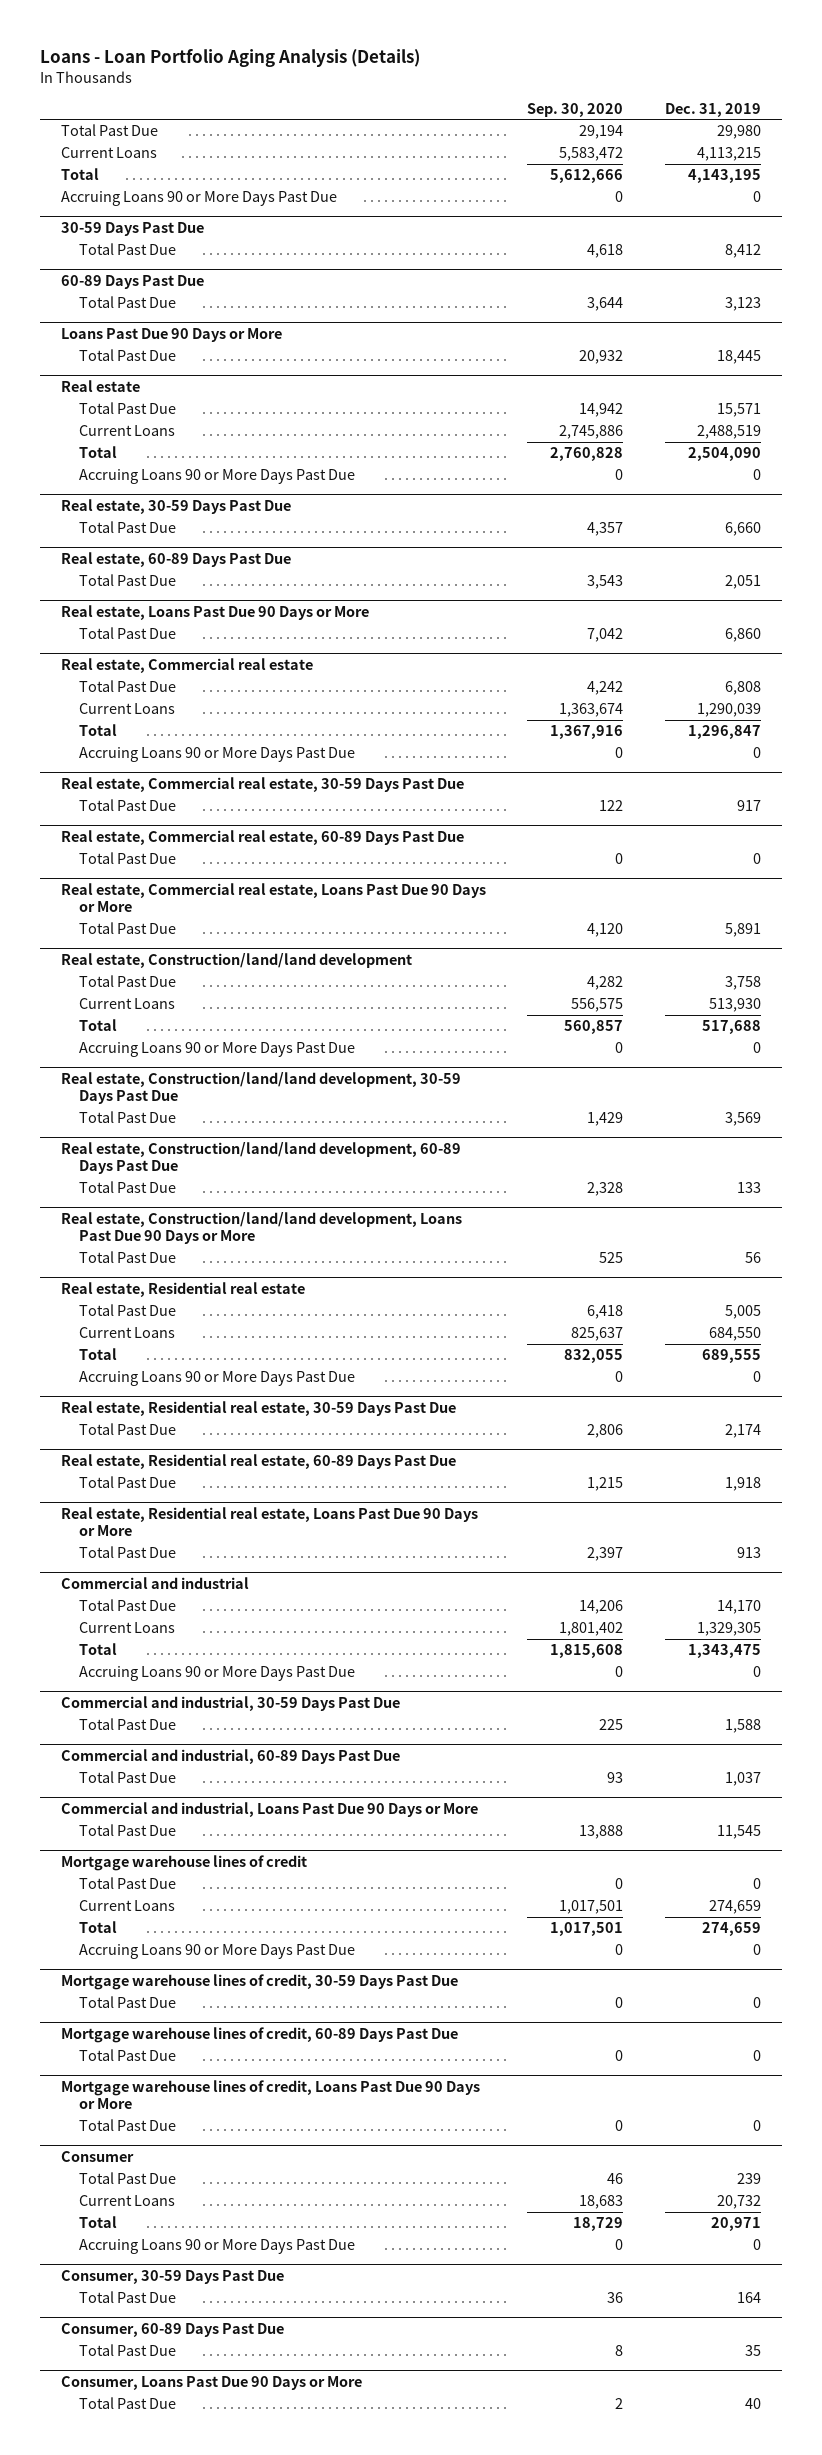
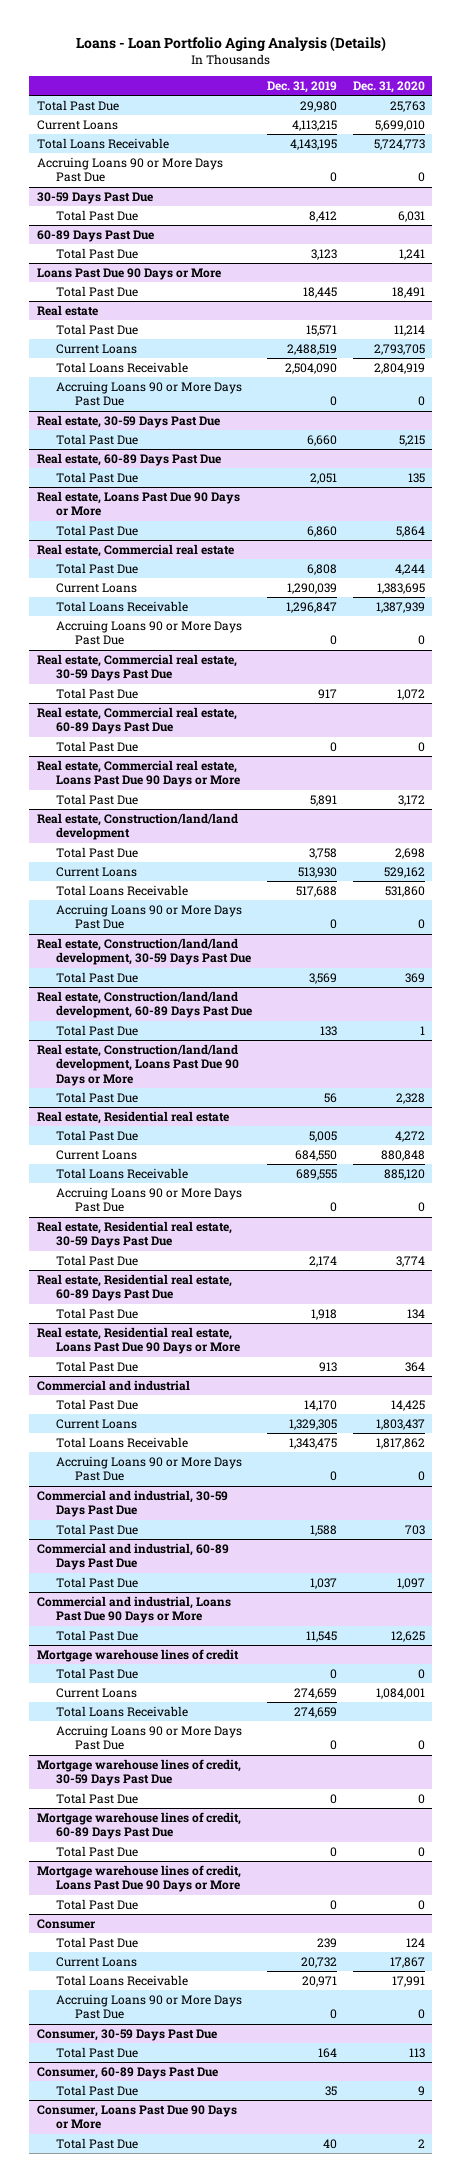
- | Sep. 30, 2020 | Dec. 31, 2019
+ | Dec. 31, 2019 | Dec. 31, 2020
- Total | 5,612,666 | 4,143,195
+ Total Loans Receivable | 4,143,195 | 5,724,773
@ Real estate
- Total | 2,760,828 | 2,504,090
+ Total Loans Receivable | 2,504,090 | 2,804,919
@ Real estate, Commercial real estate
- Total | 1,367,916 | 1,296,847
+ Total Loans Receivable | 1,296,847 | 1,387,939
@ Real estate, Construction/land/land development
- Total | 560,857 | 517,688
+ Total Loans Receivable | 517,688 | 531,860
@ Real estate, Residential real estate
- Total | 832,055 | 689,555
+ Total Loans Receivable | 689,555 | 885,120
@ Commercial and industrial
- Total | 1,815,608 | 1,343,475
+ Total Loans Receivable | 1,343,475 | 1,817,862
@ Mortgage warehouse lines of credit
- Total | 1,017,501 | 274,659
+ Total Loans Receivable | 274,659 |
@ Consumer
- Total | 18,729 | 20,971
+ Total Loans Receivable | 20,971 | 17,991

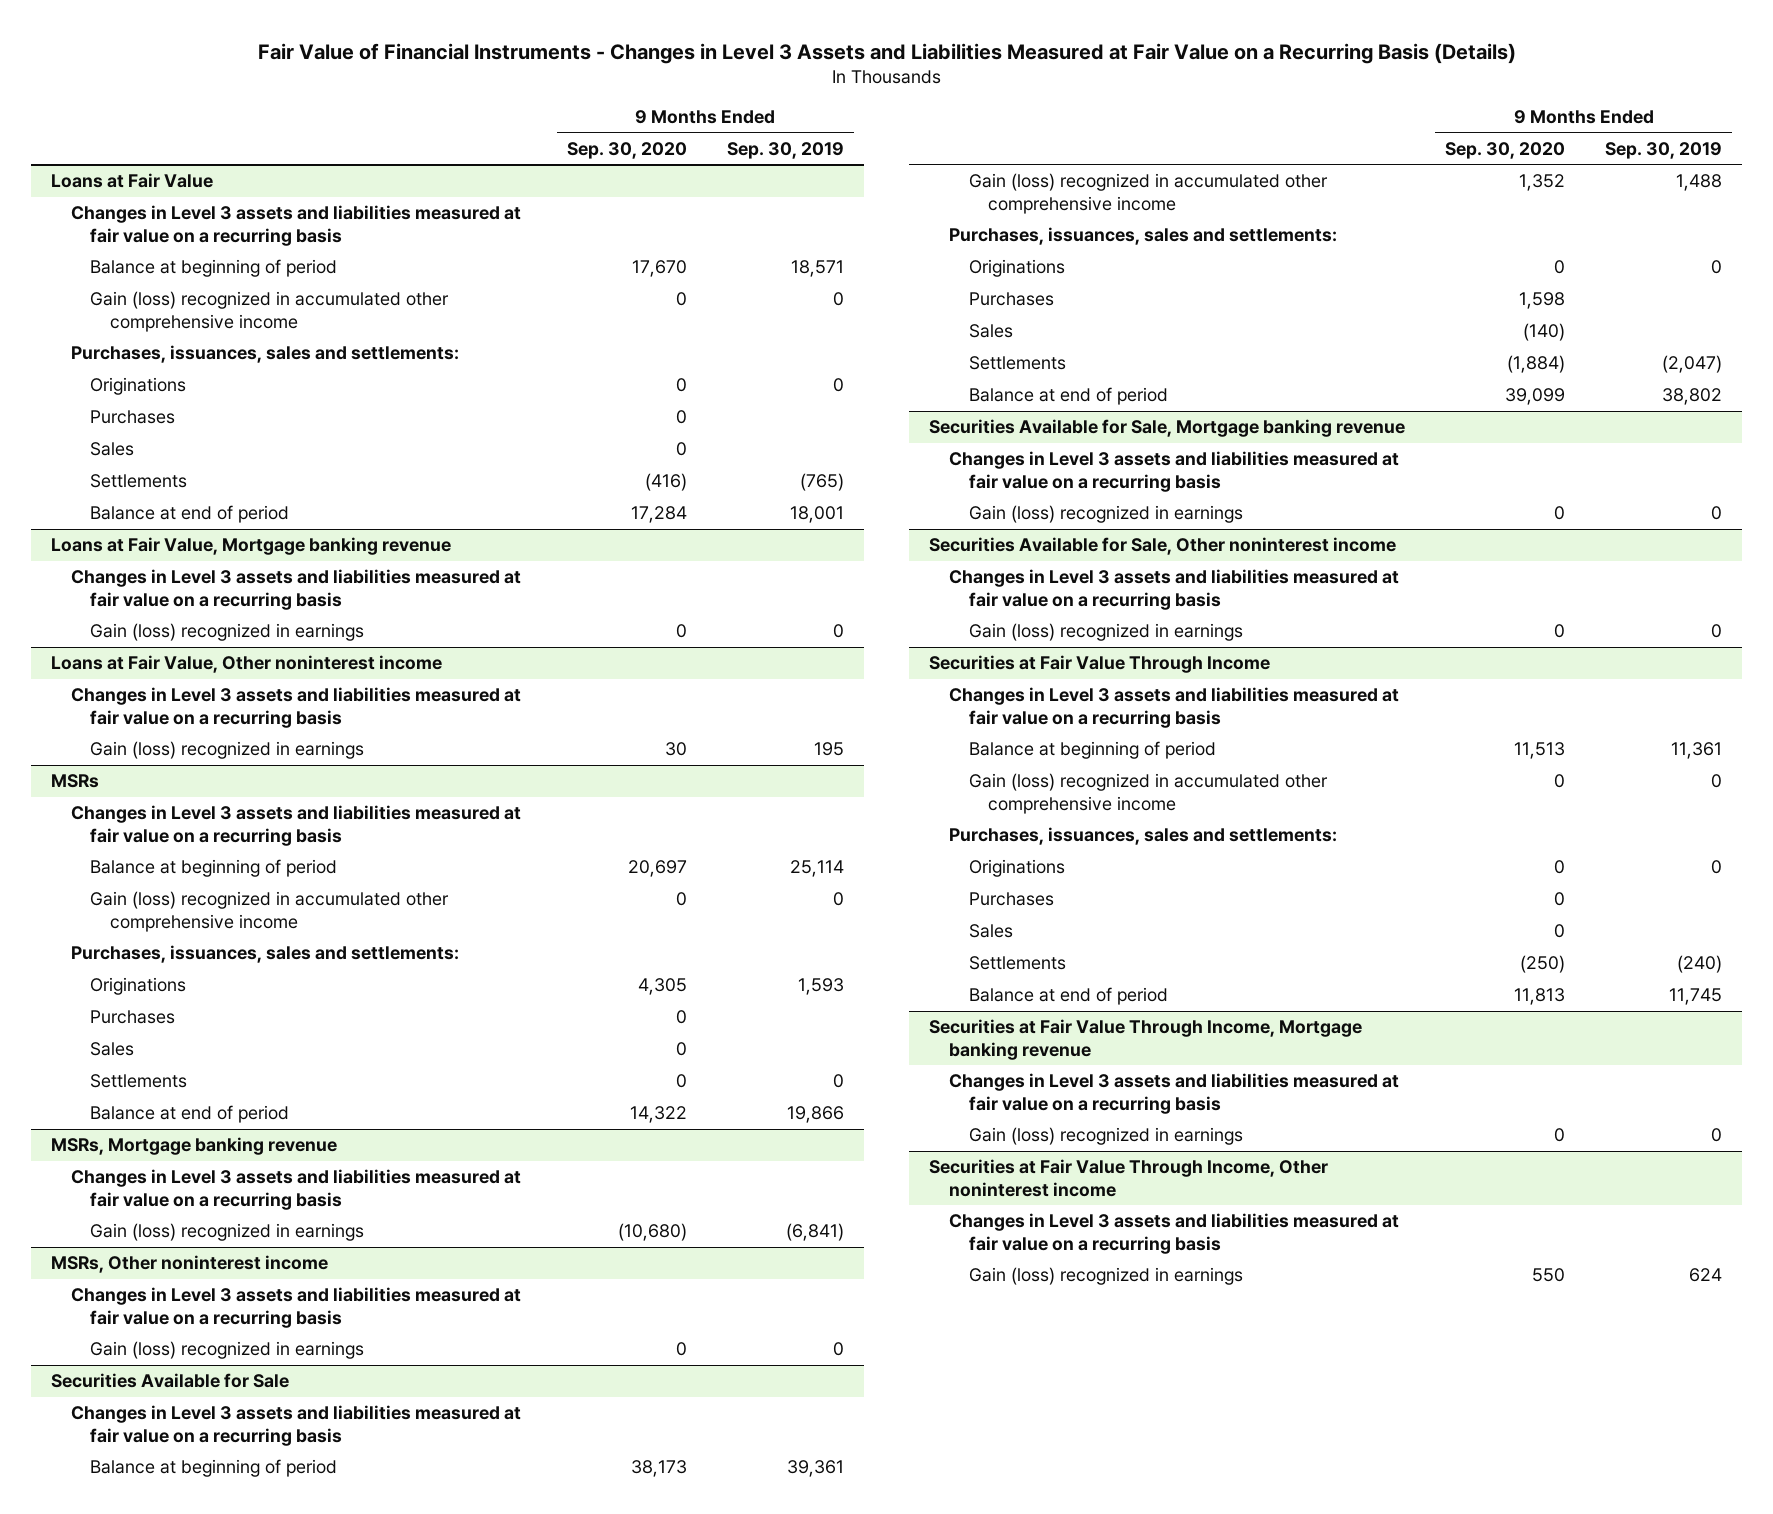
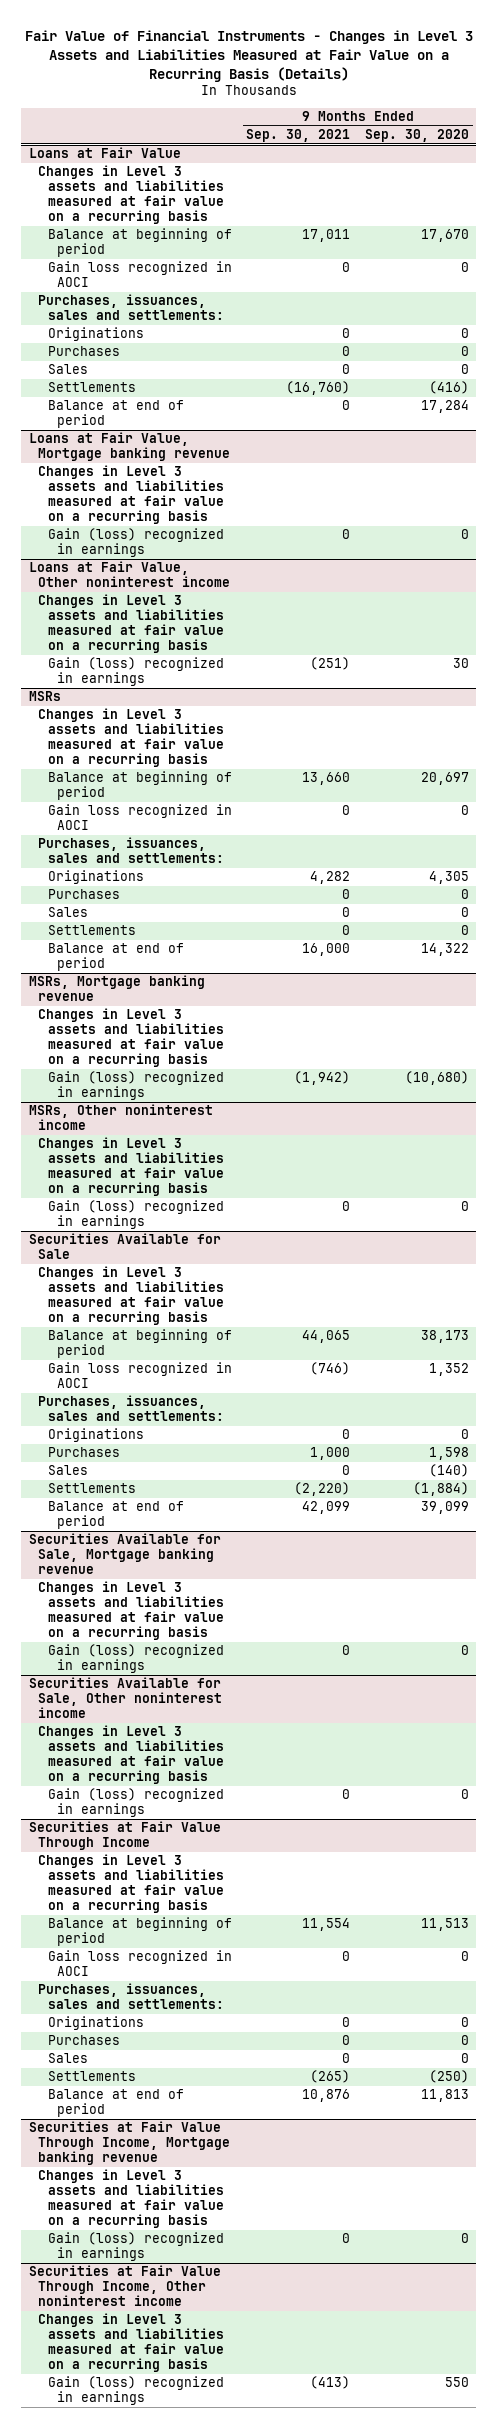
- | 9 Months Ended Sep. 30, 2020 | 9 Months Ended Sep. 30, 2019
+ | 9 Months Ended Sep. 30, 2021 | 9 Months Ended Sep. 30, 2020
@ Loans at Fair Value
- Gain (loss) recognized in accumulated other comprehensive income | 0 | 0
+ Gain loss recognized in AOCI | 0 | 0
@ MSRs
- Gain (loss) recognized in accumulated other comprehensive income | 0 | 0
+ Gain loss recognized in AOCI | 0 | 0
@ Securities Available for Sale
- Gain (loss) recognized in accumulated other comprehensive income | 1,352 | 1,488
+ Gain loss recognized in AOCI | (746) | 1,352
@ Securities at Fair Value Through Income
- Gain (loss) recognized in accumulated other comprehensive income | 0 | 0
+ Gain loss recognized in AOCI | 0 | 0

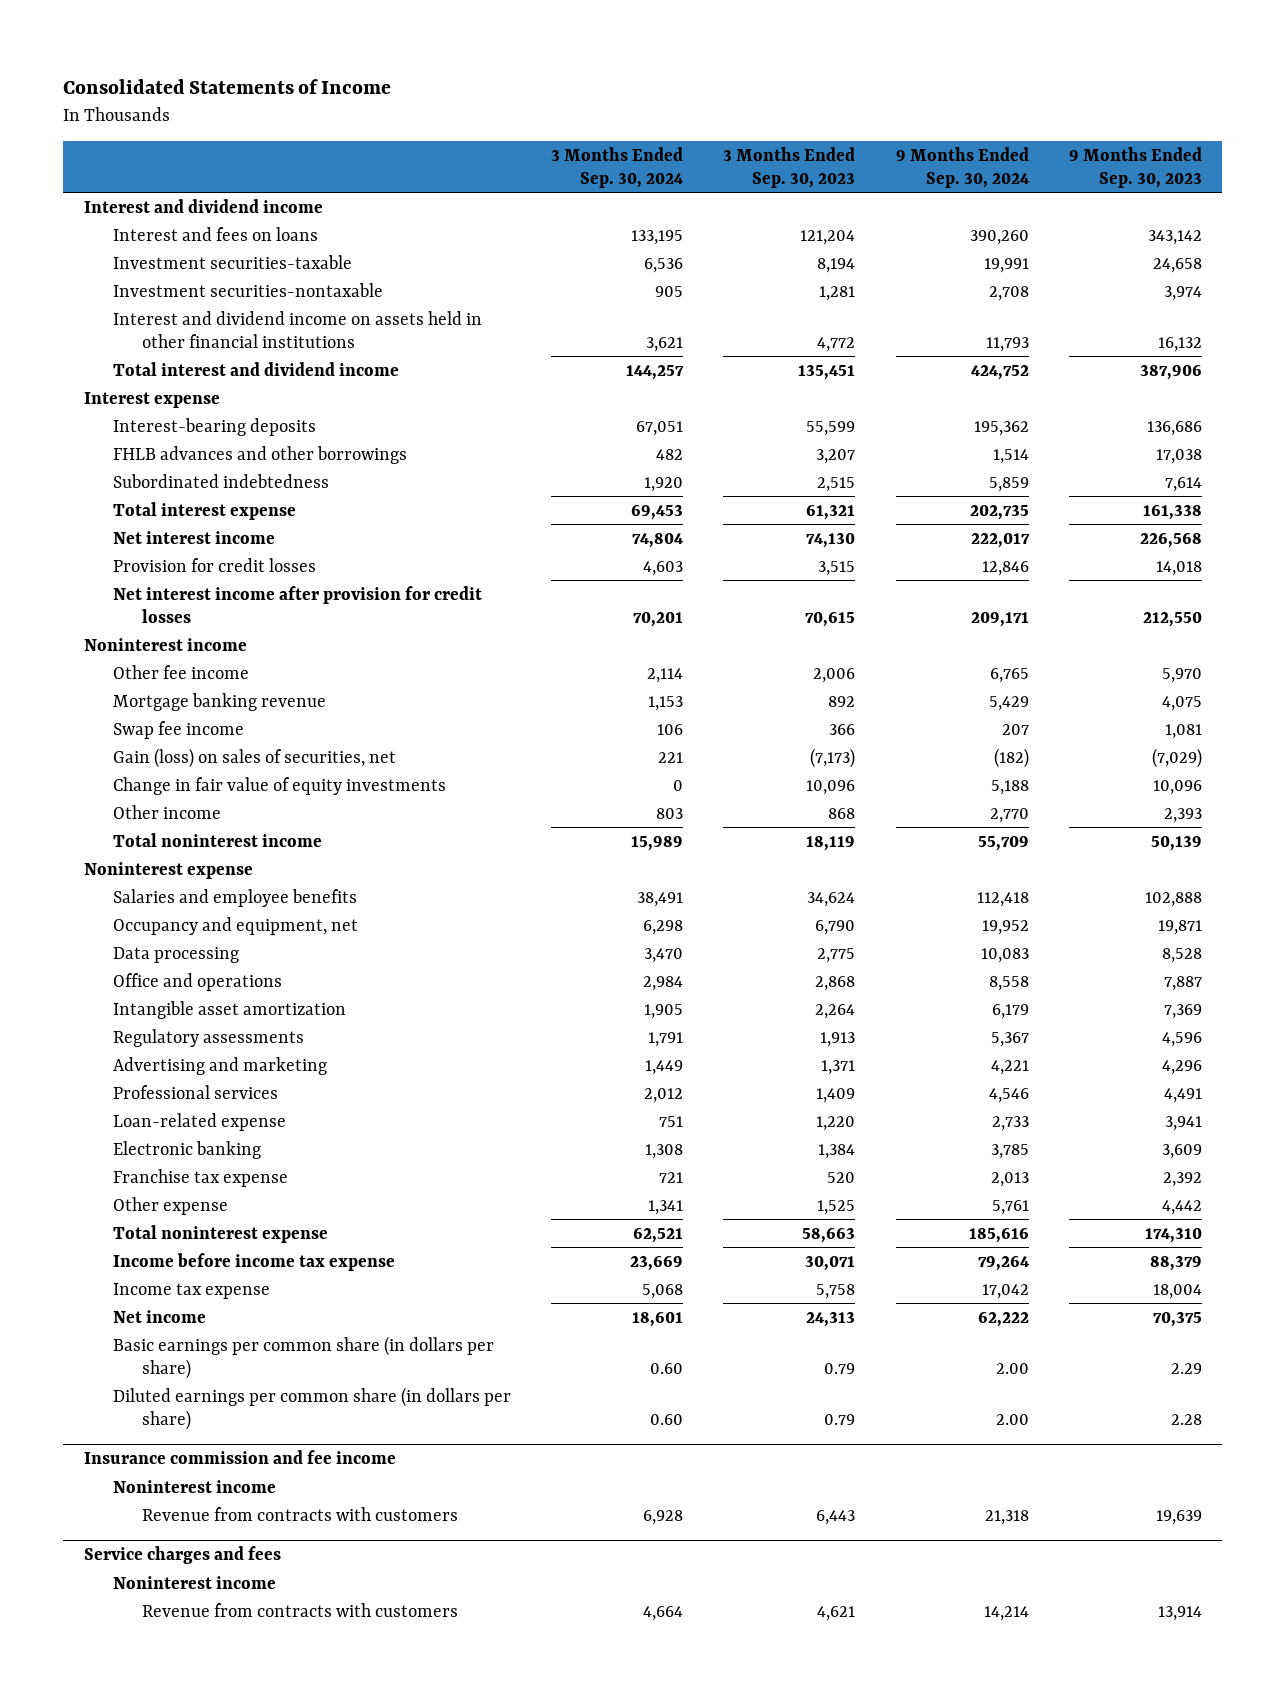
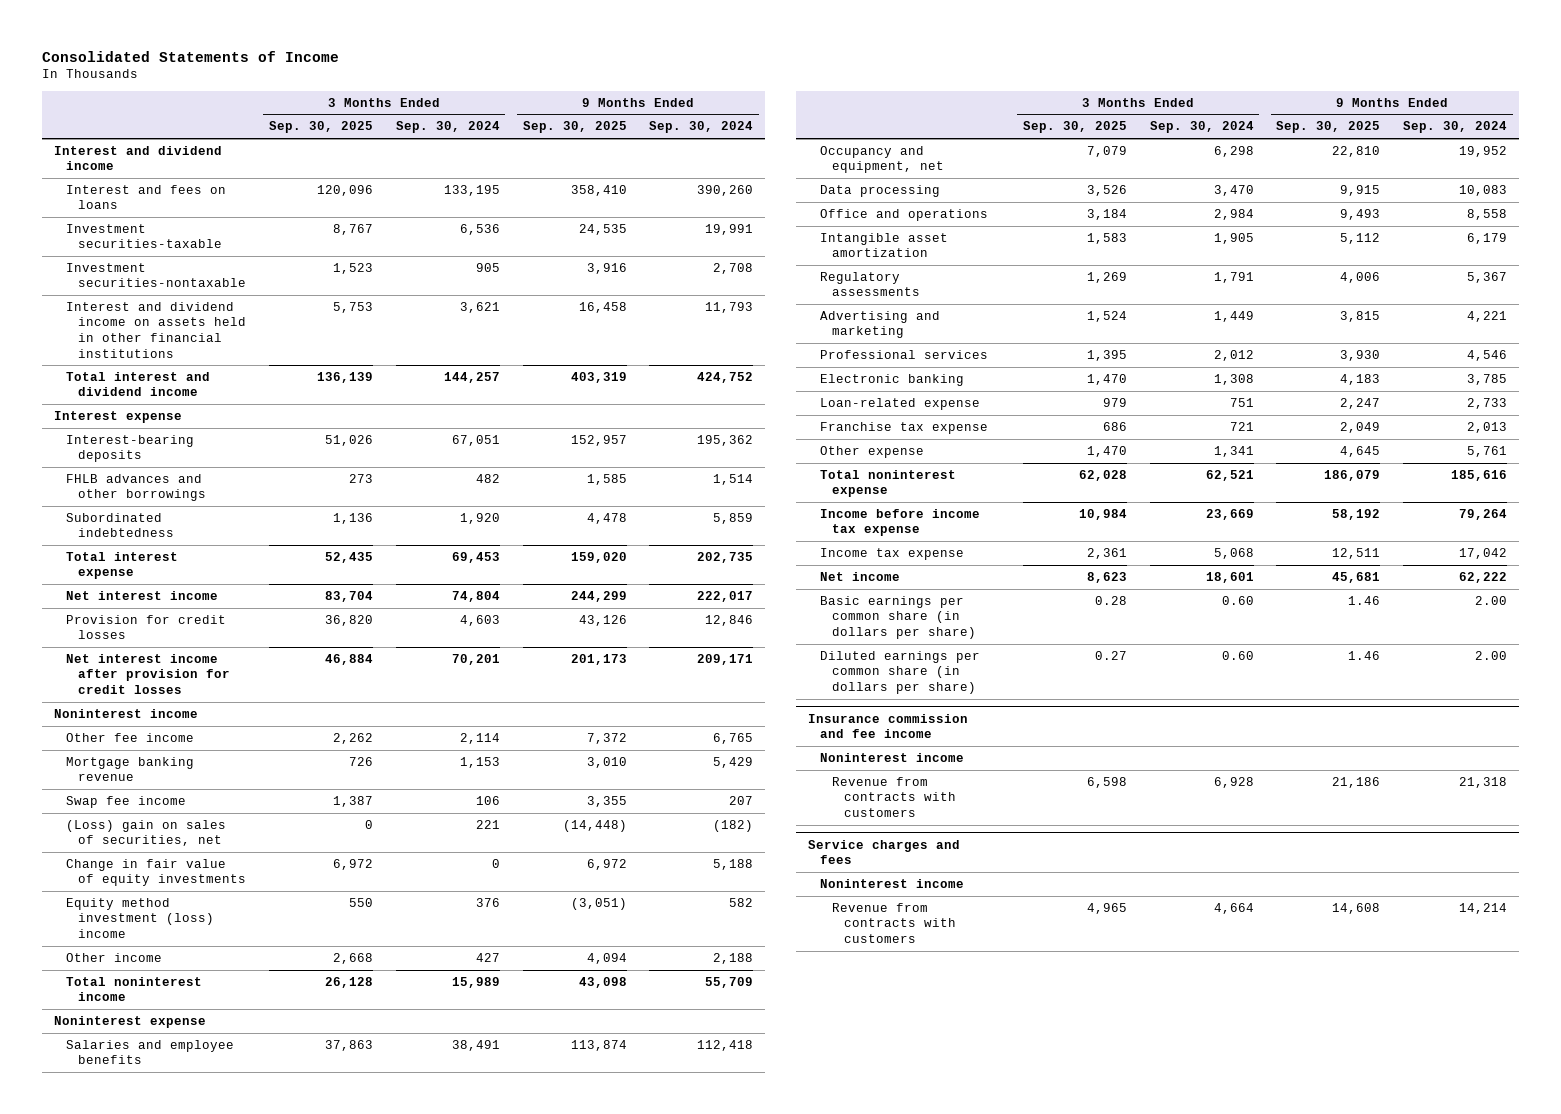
- | 3 Months Ended Sep. 30, 2024 | 3 Months Ended Sep. 30, 2023 | 9 Months Ended Sep. 30, 2024 | 9 Months Ended Sep. 30, 2023
+ | 3 Months Ended Sep. 30, 2025 | 3 Months Ended Sep. 30, 2024 | 9 Months Ended Sep. 30, 2025 | 9 Months Ended Sep. 30, 2024
- Gain (loss) on sales of securities, net | 221 | (7,173) | (182) | (7,029)
+ (Loss) gain on sales of securities, net | 0 | 221 | (14,448) | (182)
- Other income | 803 | 868 | 2,770 | 2,393
+ Equity method investment (loss) income | 550 | 376 | (3,051) | 582
+ Other income | 2,668 | 427 | 4,094 | 2,188
moved down: Loan-related expense | 979 | 751 | 2,247 | 2,733

